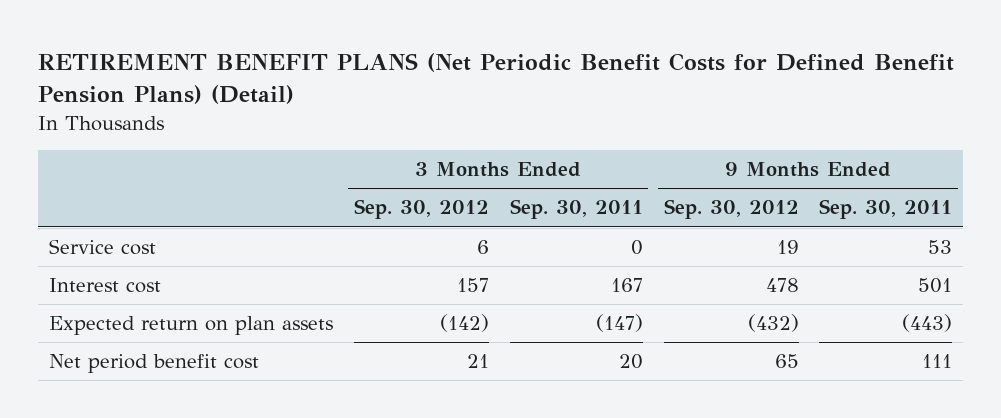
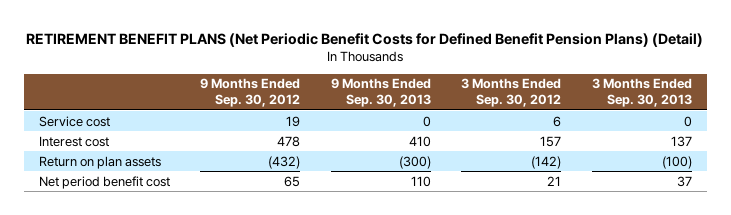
- | 3 Months Ended Sep. 30, 2012 | 3 Months Ended Sep. 30, 2011 | 9 Months Ended Sep. 30, 2012 | 9 Months Ended Sep. 30, 2011
+ | 9 Months Ended Sep. 30, 2012 | 9 Months Ended Sep. 30, 2013 | 3 Months Ended Sep. 30, 2012 | 3 Months Ended Sep. 30, 2013
- Expected return on plan assets | (142) | (147) | (432) | (443)
+ Return on plan assets | (432) | (300) | (142) | (100)

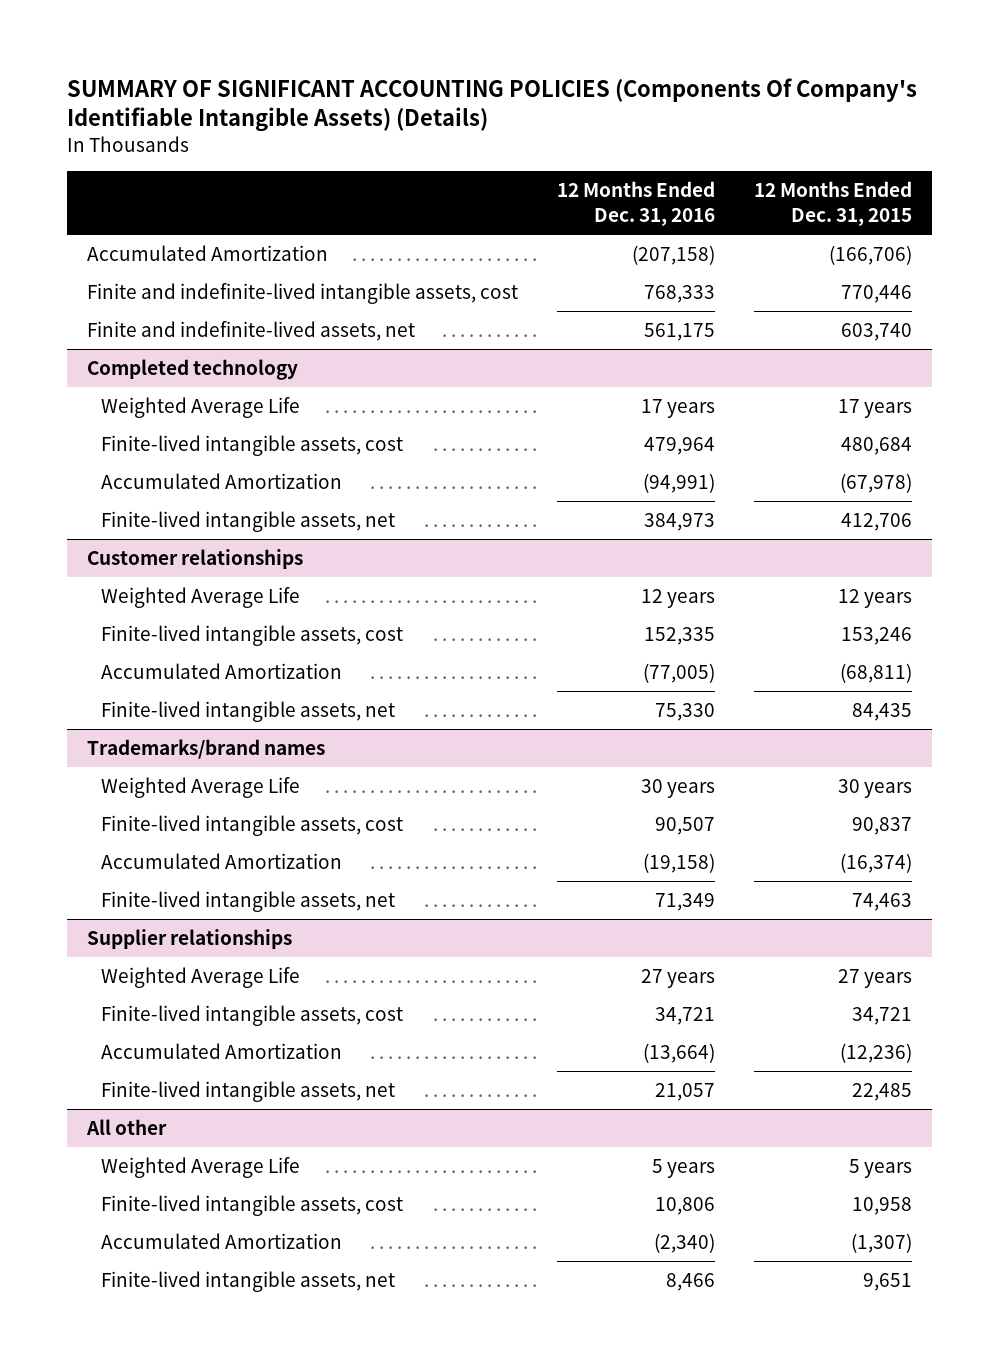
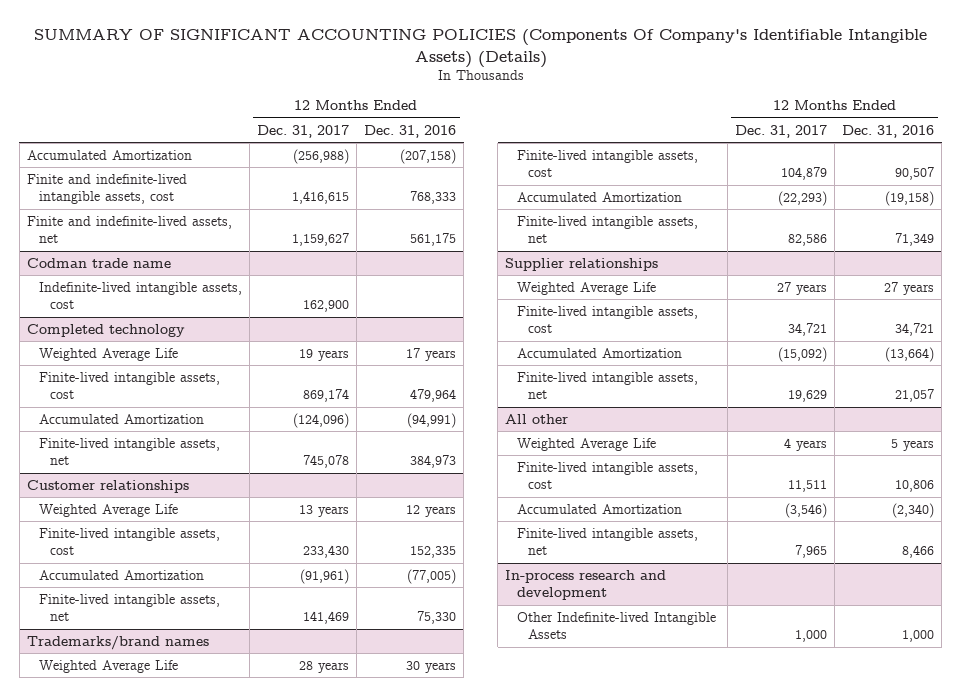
- | 12 Months Ended Dec. 31, 2016 | 12 Months Ended Dec. 31, 2015
+ | 12 Months Ended Dec. 31, 2017 | 12 Months Ended Dec. 31, 2016
+ Codman trade name
+ Indefinite-lived intangible assets, cost | 162,900 |
+ In-process research and development
+ Other Indefinite-lived Intangible Assets | 1,000 | 1,000

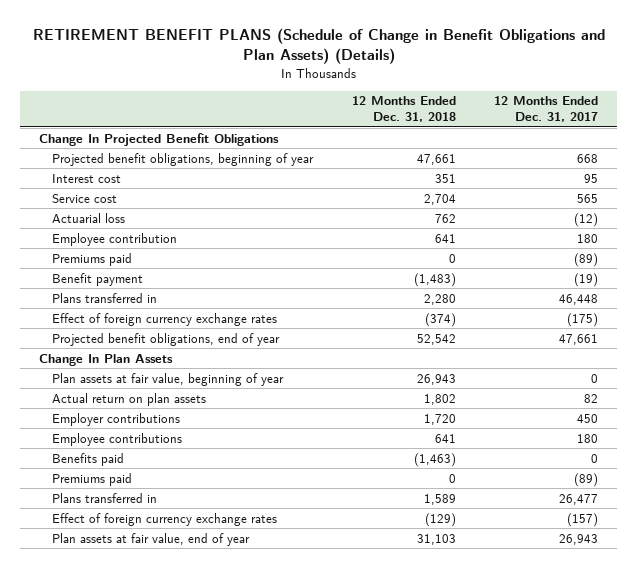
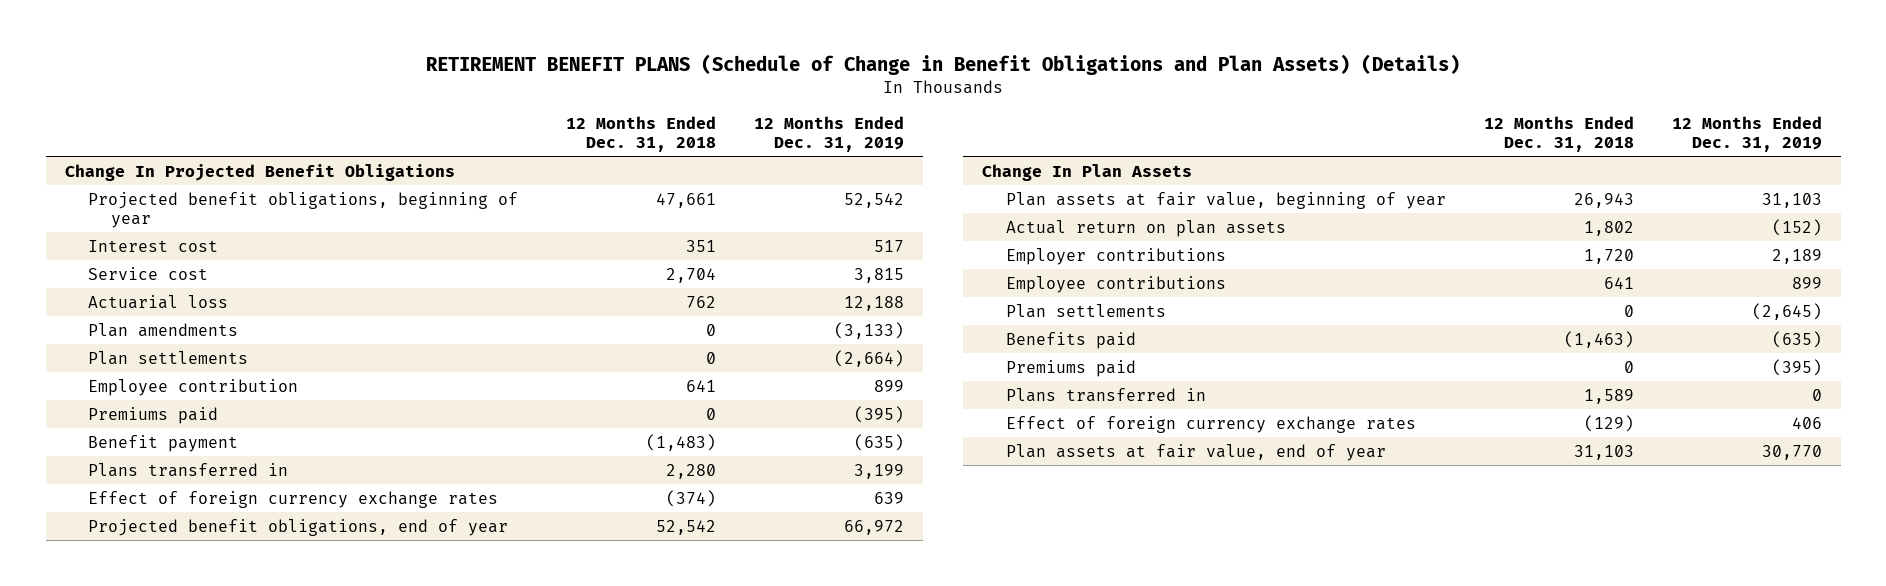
- | 12 Months Ended Dec. 31, 2018 | 12 Months Ended Dec. 31, 2017
+ | 12 Months Ended Dec. 31, 2018 | 12 Months Ended Dec. 31, 2019
+ Plan amendments | 0 | (3,133)
+ Plan settlements | 0 | (2,664)
+ Plan settlements | 0 | (2,645)

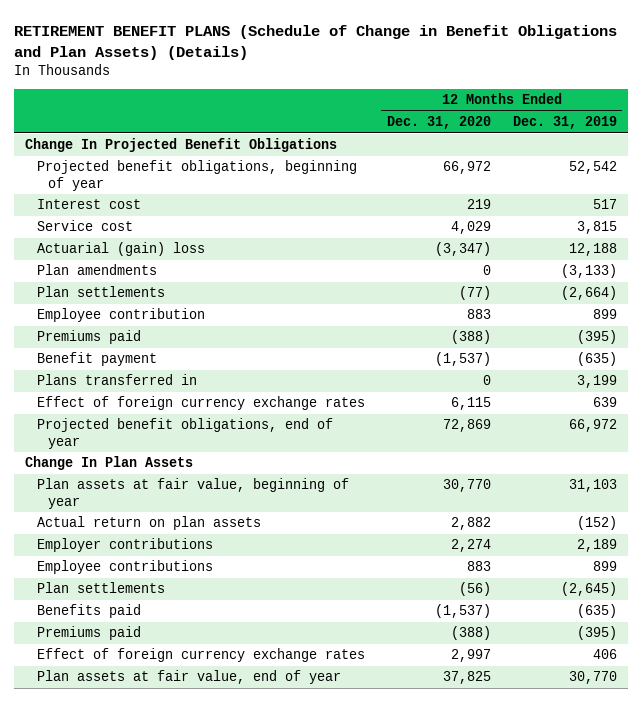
- | 12 Months Ended Dec. 31, 2018 | 12 Months Ended Dec. 31, 2019
+ | 12 Months Ended Dec. 31, 2020 | 12 Months Ended Dec. 31, 2019
- Actuarial loss | 762 | 12,188
+ Actuarial (gain) loss | (3,347) | 12,188
- Plans transferred in | 1,589 | 0

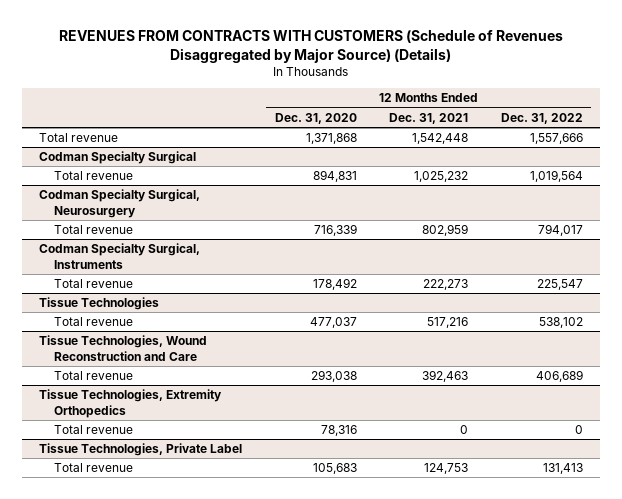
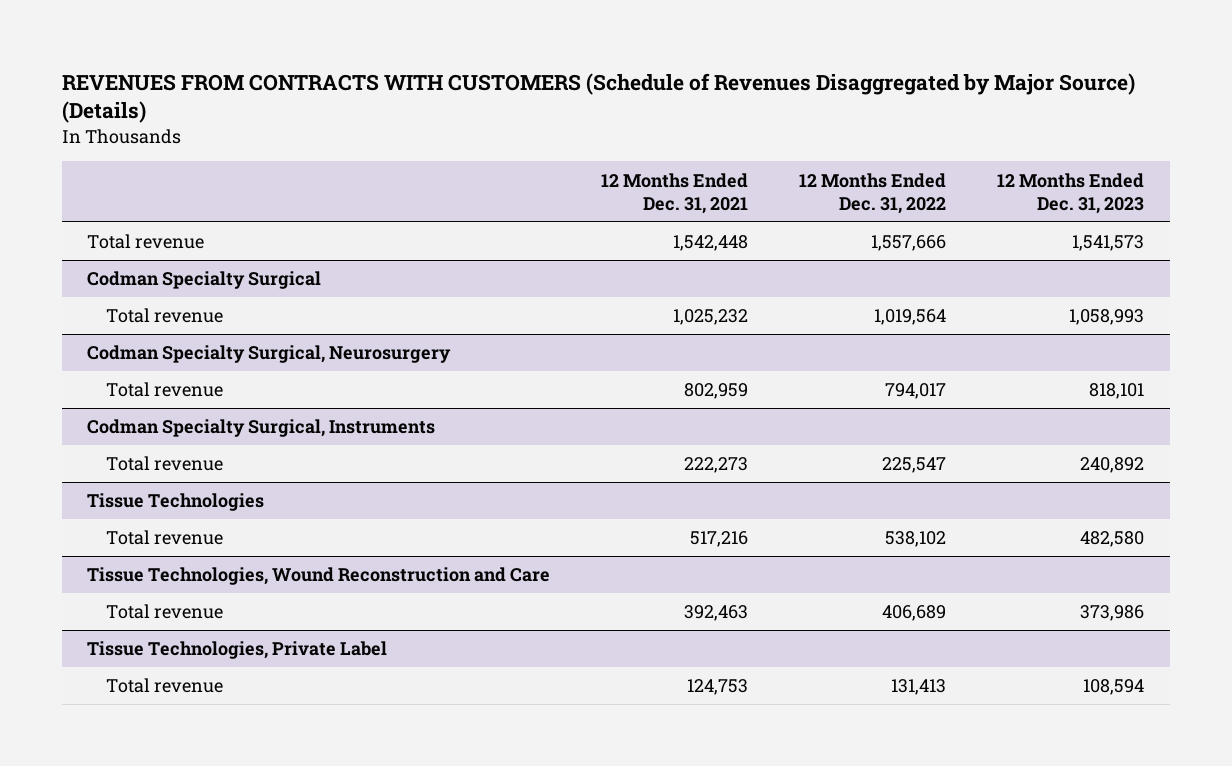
- | 12 Months Ended Dec. 31, 2020 | 12 Months Ended Dec. 31, 2021 | 12 Months Ended Dec. 31, 2022
+ | 12 Months Ended Dec. 31, 2021 | 12 Months Ended Dec. 31, 2022 | 12 Months Ended Dec. 31, 2023
- Tissue Technologies, Extremity Orthopedics
- Total revenue | 78,316 | 0 | 0

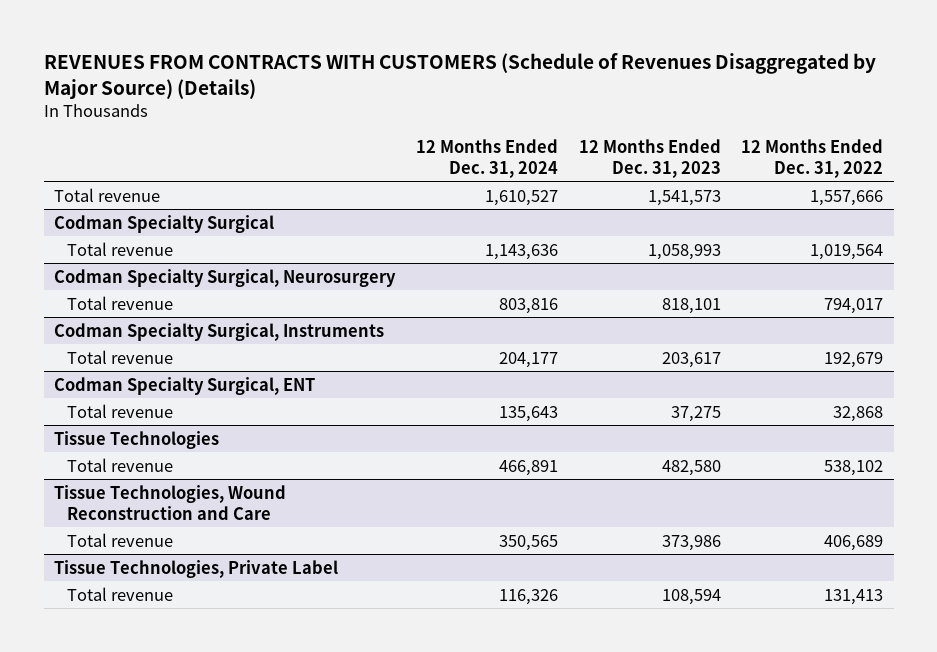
- | 12 Months Ended Dec. 31, 2021 | 12 Months Ended Dec. 31, 2022 | 12 Months Ended Dec. 31, 2023
+ | 12 Months Ended Dec. 31, 2024 | 12 Months Ended Dec. 31, 2023 | 12 Months Ended Dec. 31, 2022
@ Codman Specialty Surgical, Instruments
- Total revenue | 222,273 | 225,547 | 240,892
+ Total revenue | 204,177 | 203,617 | 192,679
+ Codman Specialty Surgical, ENT
+ Total revenue | 135,643 | 37,275 | 32,868

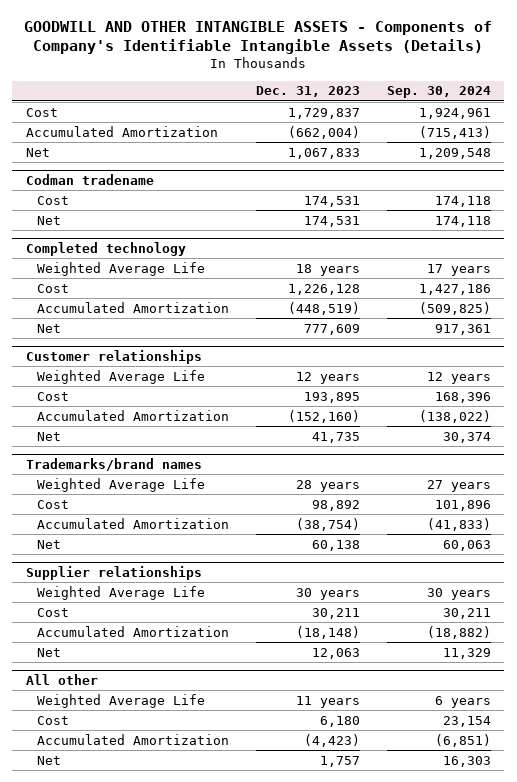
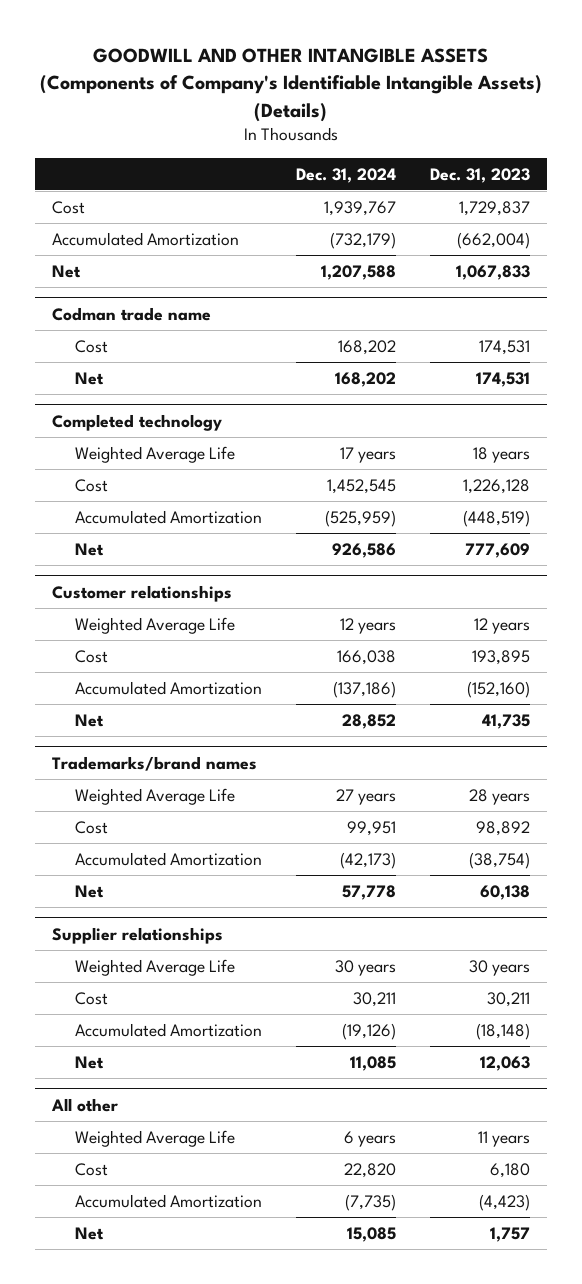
- GOODWILL AND OTHER INTANGIBLE ASSETS - Components of Company's Identifiable Intangible Assets (Details)
+ GOODWILL AND OTHER INTANGIBLE ASSETS (Components of Company's Identifiable Intangible Assets) (Details)
- | Dec. 31, 2023 | Sep. 30, 2024
+ | Dec. 31, 2024 | Dec. 31, 2023
- Codman tradename
+ Codman trade name

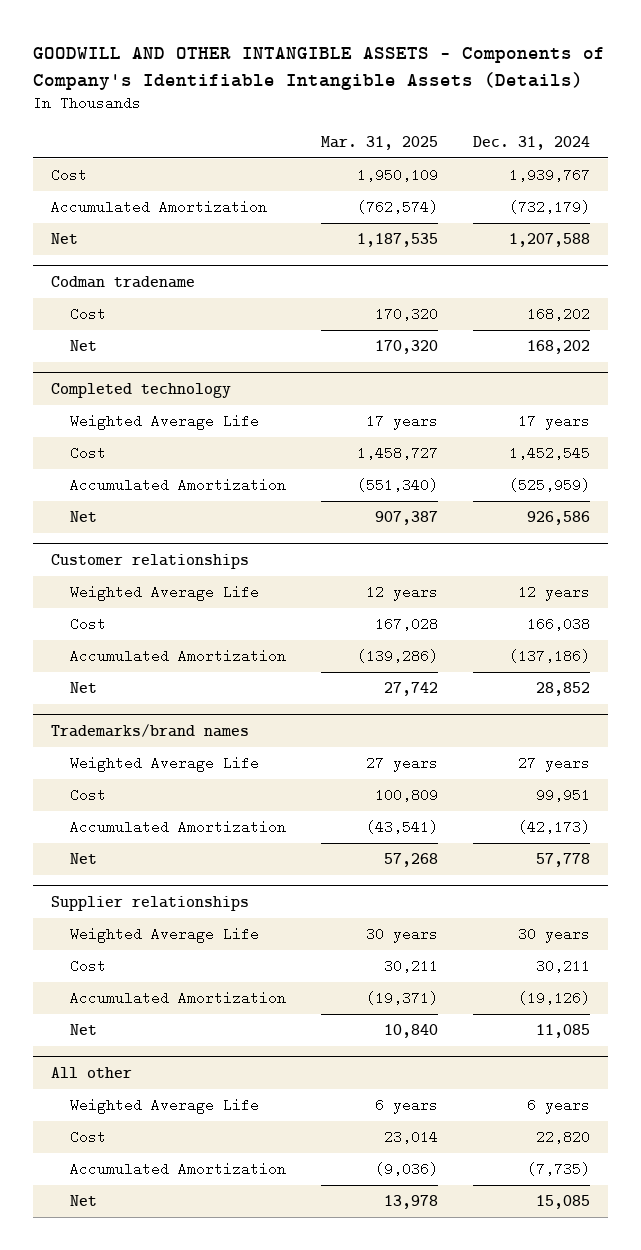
- GOODWILL AND OTHER INTANGIBLE ASSETS (Components of Company's Identifiable Intangible Assets) (Details)
+ GOODWILL AND OTHER INTANGIBLE ASSETS - Components of Company's Identifiable Intangible Assets (Details)
- | Dec. 31, 2024 | Dec. 31, 2023
+ | Mar. 31, 2025 | Dec. 31, 2024
- Codman trade name
+ Codman tradename

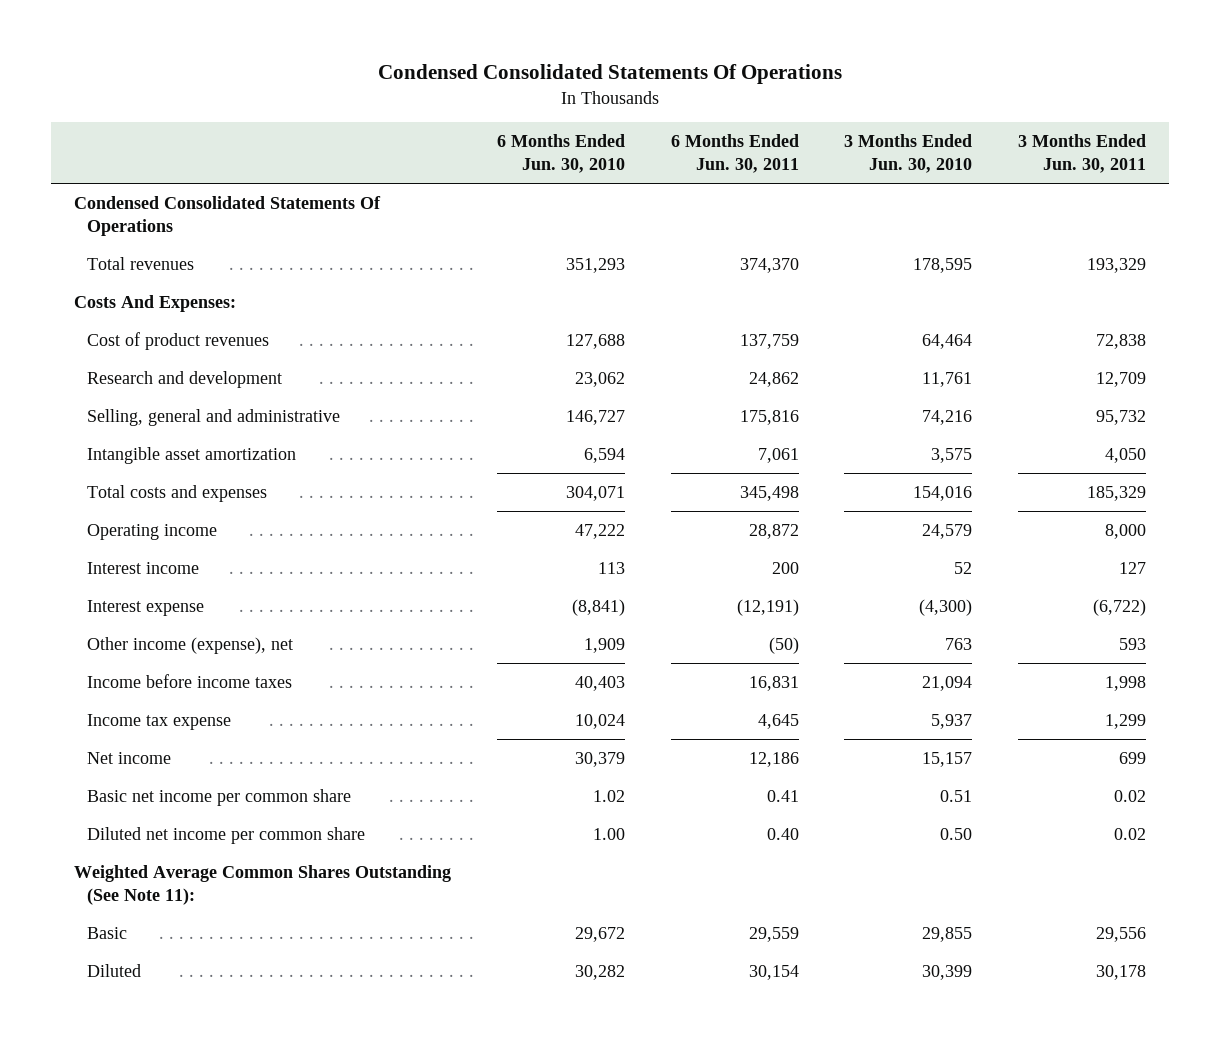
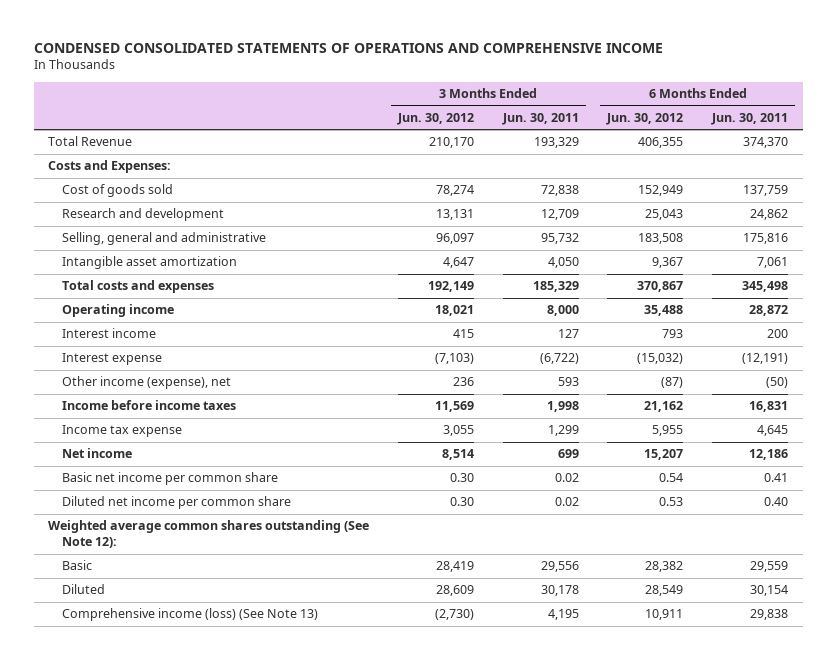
- Condensed Consolidated Statements Of Operations
+ CONDENSED CONSOLIDATED STATEMENTS OF OPERATIONS AND COMPREHENSIVE INCOME
- | 6 Months Ended Jun. 30, 2010 | 6 Months Ended Jun. 30, 2011 | 3 Months Ended Jun. 30, 2010 | 3 Months Ended Jun. 30, 2011
+ | 3 Months Ended Jun. 30, 2012 | 3 Months Ended Jun. 30, 2011 | 6 Months Ended Jun. 30, 2012 | 6 Months Ended Jun. 30, 2011
- Condensed Consolidated Statements Of Operations
- Total revenues | 351,293 | 374,370 | 178,595 | 193,329
- Costs And Expenses:
- Cost of product revenues | 127,688 | 137,759 | 64,464 | 72,838
+ Total Revenue | 210,170 | 193,329 | 406,355 | 374,370
+ Costs and Expenses:
+ Cost of goods sold | 78,274 | 72,838 | 152,949 | 137,759
- Weighted Average Common Shares Outstanding (See Note 11):
+ Weighted average common shares outstanding (See Note 12):
+ Comprehensive income (loss) (See Note 13) | (2,730) | 4,195 | 10,911 | 29,838

